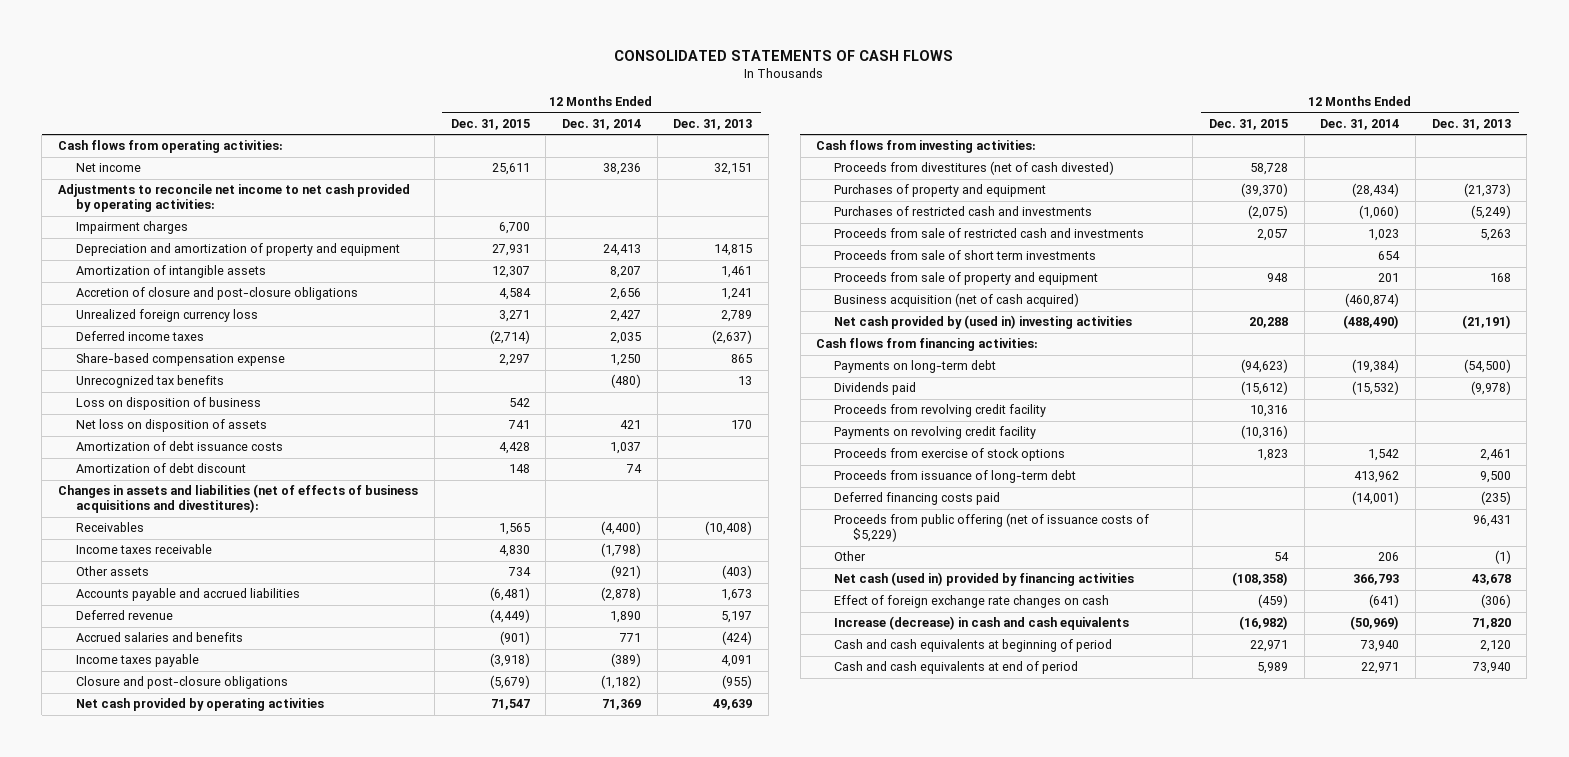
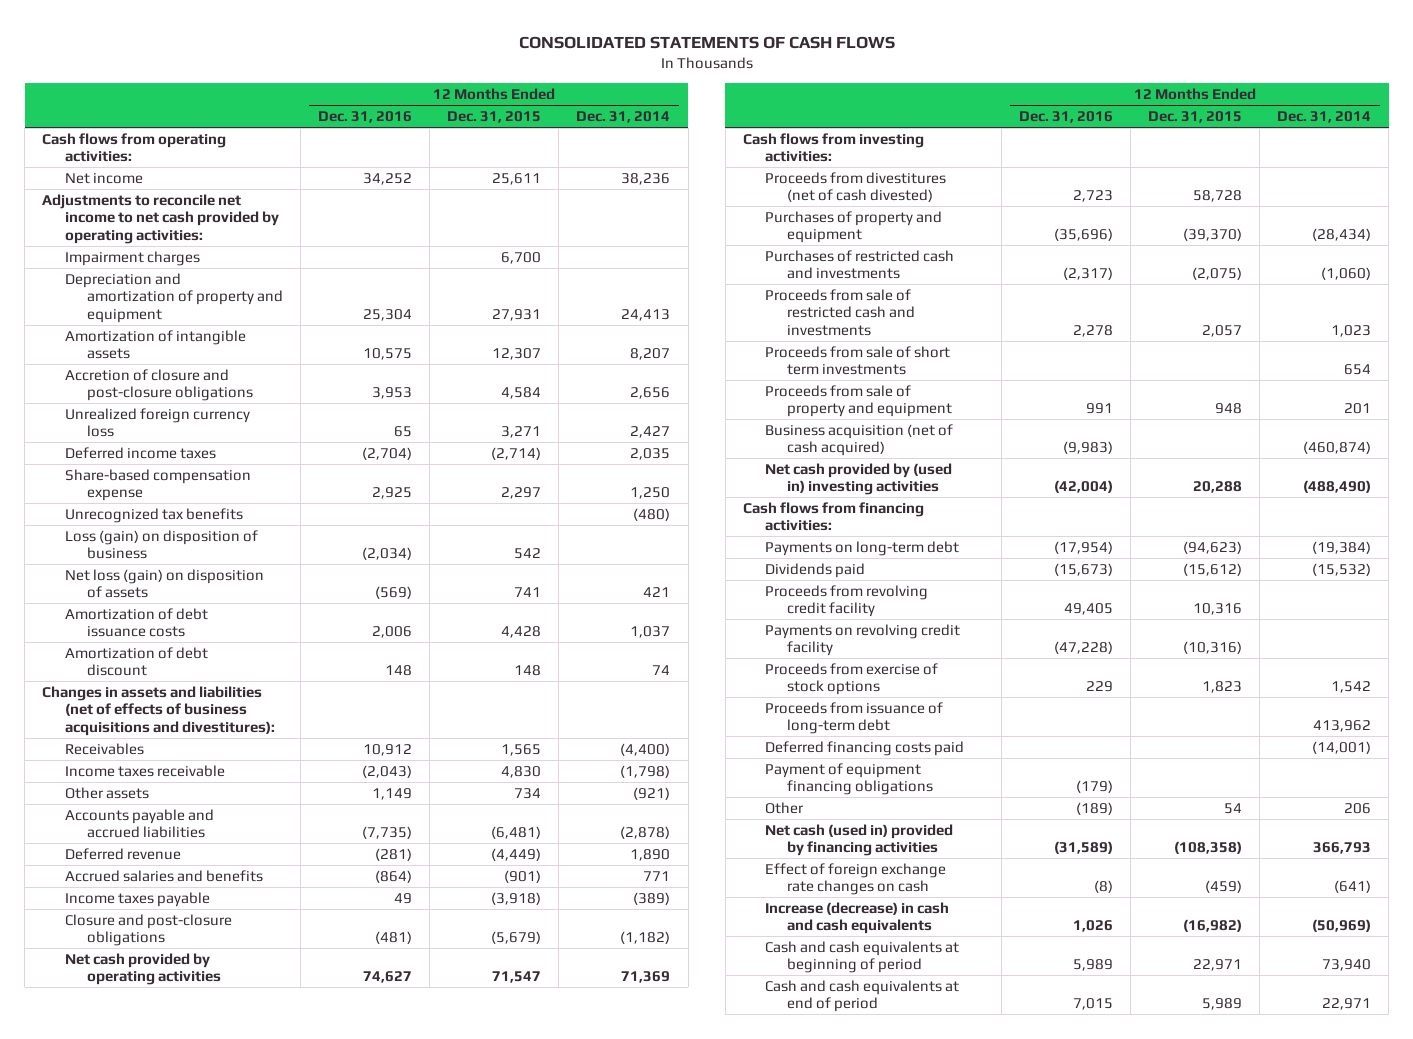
- | 12 Months Ended Dec. 31, 2015 | 12 Months Ended Dec. 31, 2014 | 12 Months Ended Dec. 31, 2013
+ | 12 Months Ended Dec. 31, 2016 | 12 Months Ended Dec. 31, 2015 | 12 Months Ended Dec. 31, 2014
- Loss on disposition of business | 542 | |
- Net loss on disposition of assets | 741 | 421 | 170
+ Loss (gain) on disposition of business | (2,034) | 542 |
+ Net loss (gain) on disposition of assets | (569) | 741 | 421
- Proceeds from public offering (net of issuance costs of $5,229) | | | 96,431
+ Payment of equipment financing obligations | (179) | |

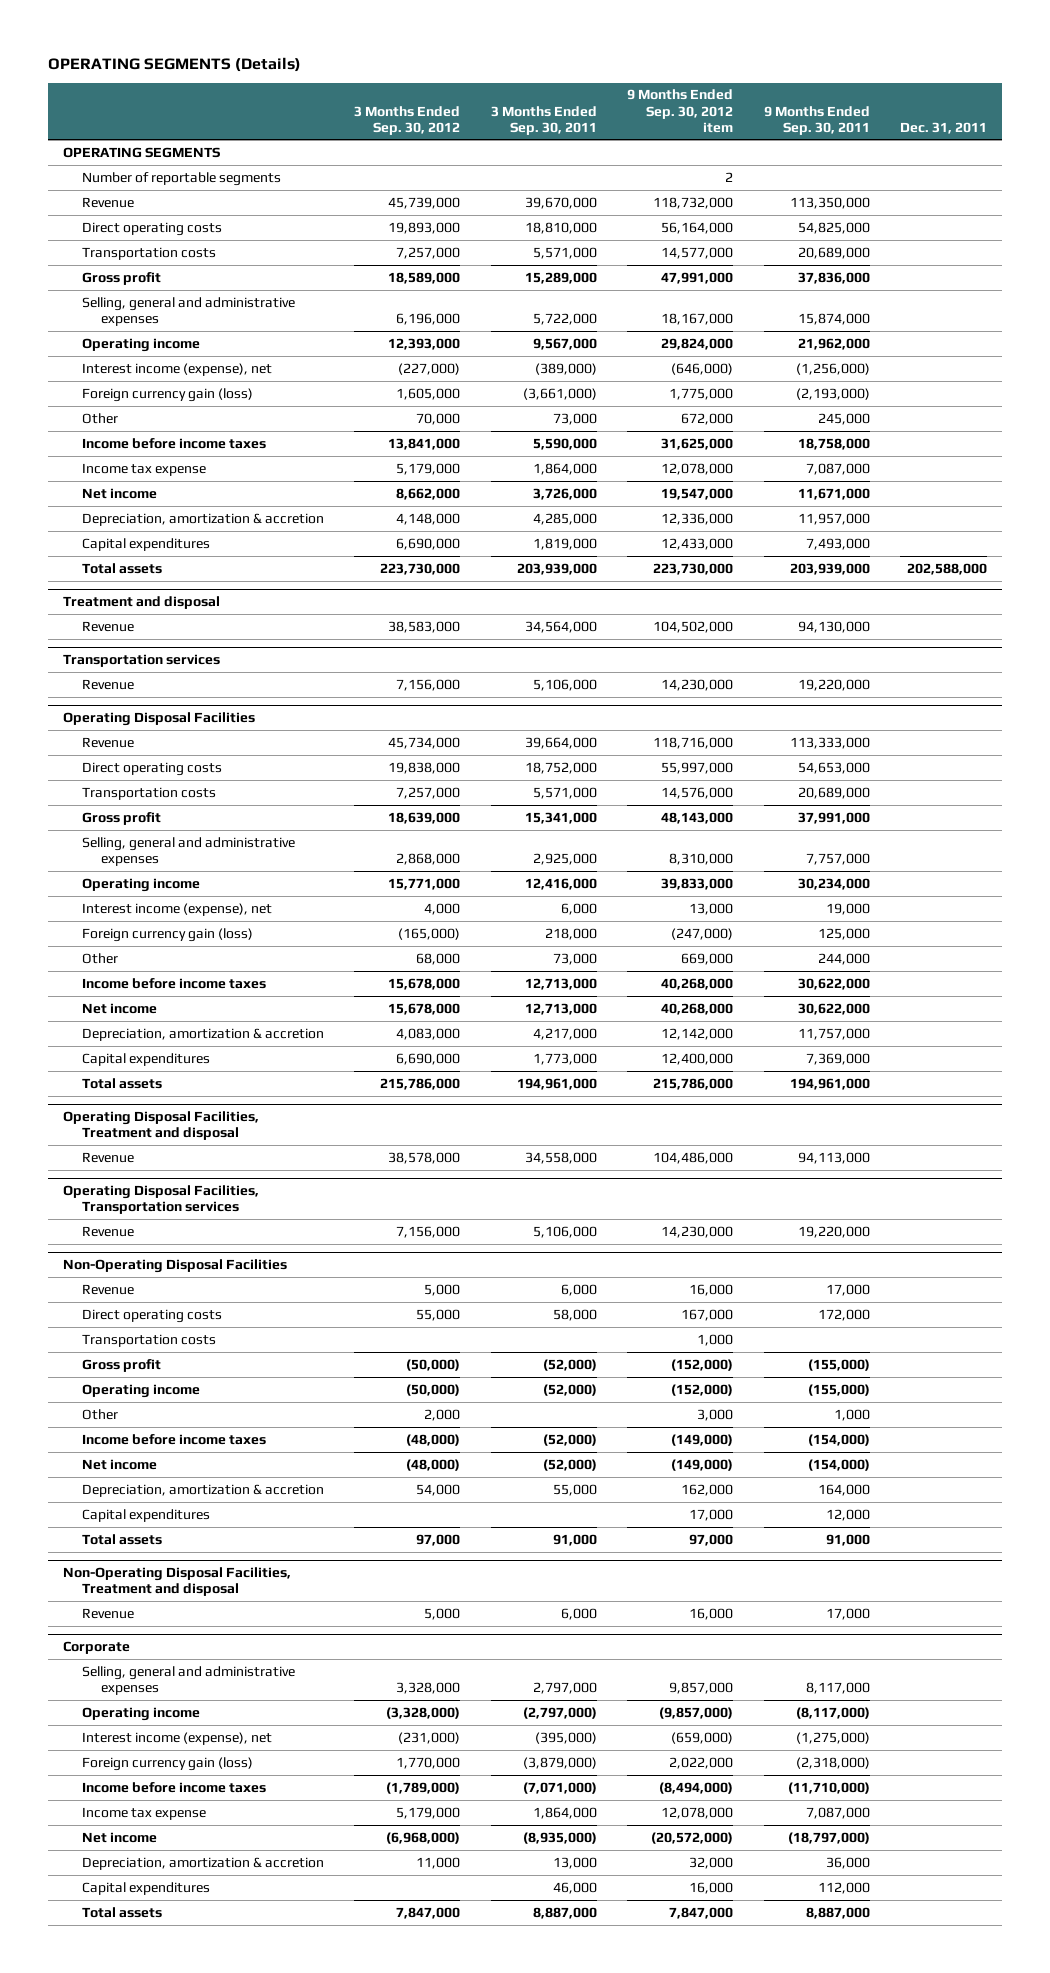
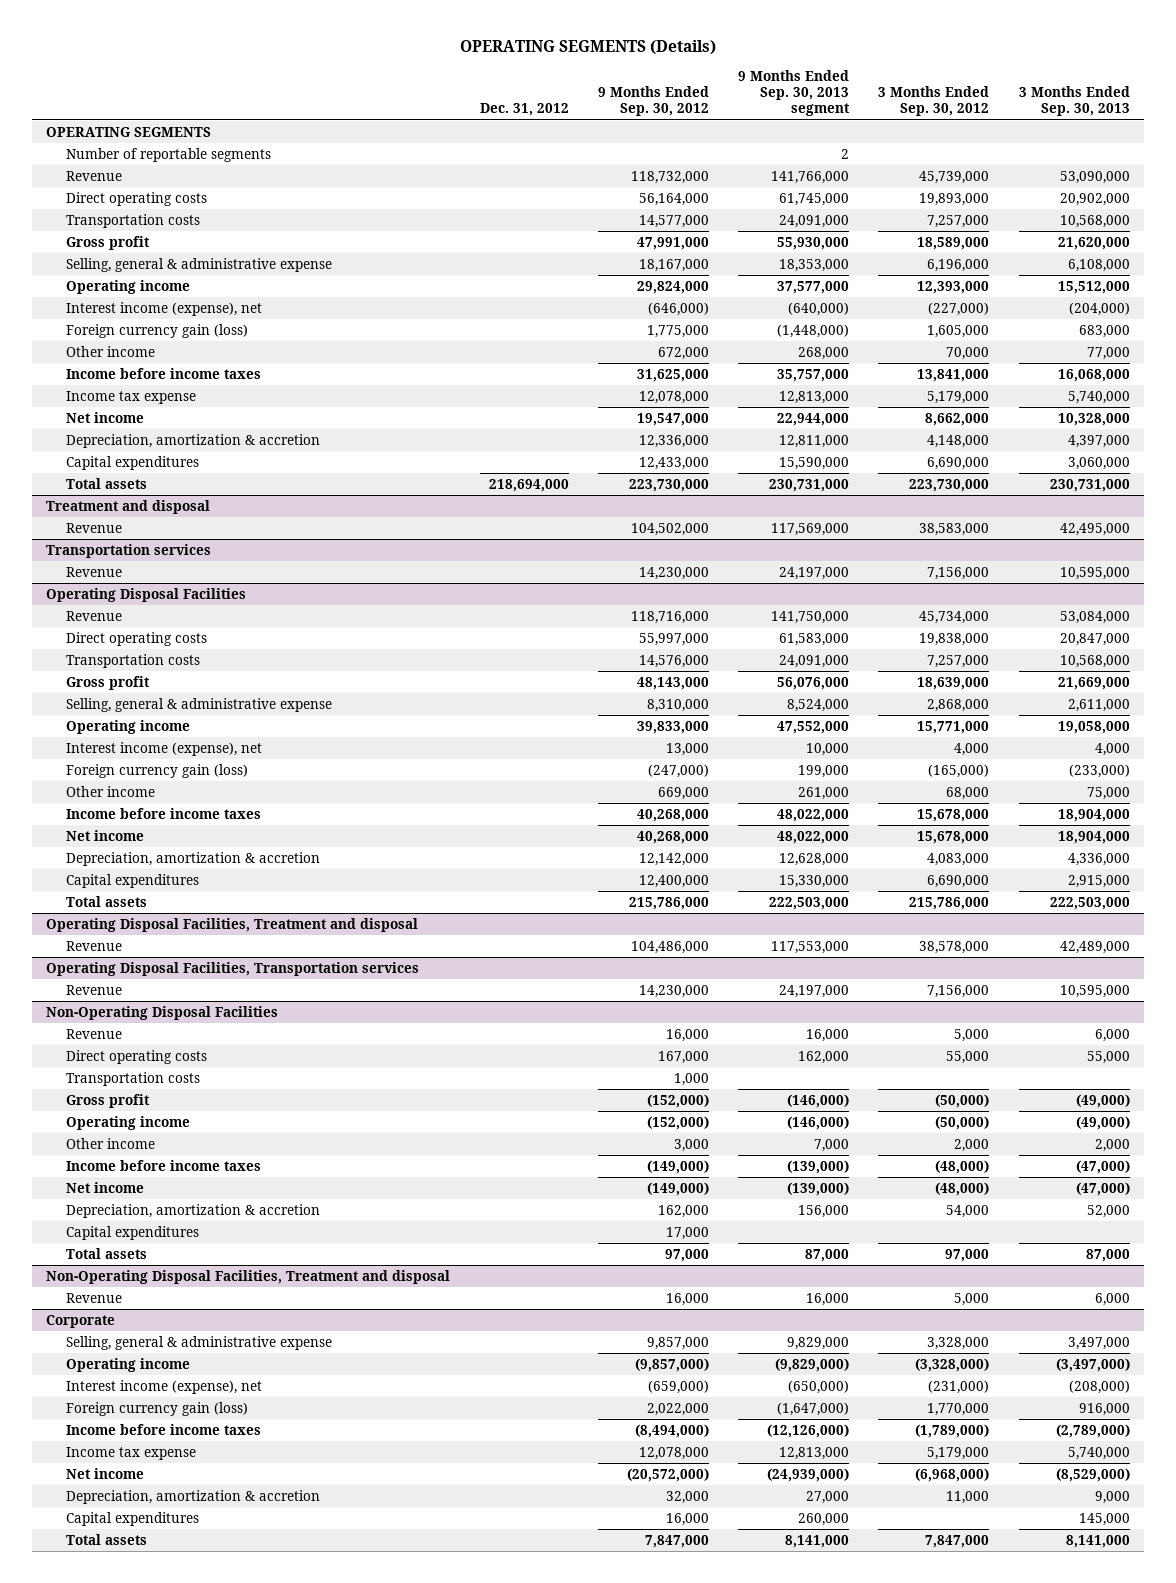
- | 3 Months Ended Sep. 30, 2012 | 3 Months Ended Sep. 30, 2011 | 9 Months Ended Sep. 30, 2012 item | 9 Months Ended Sep. 30, 2011 | Dec. 31, 2011
+ | Dec. 31, 2012 | 9 Months Ended Sep. 30, 2012 | 9 Months Ended Sep. 30, 2013 segment | 3 Months Ended Sep. 30, 2012 | 3 Months Ended Sep. 30, 2013
- Selling, general and administrative expenses | 6,196,000 | 5,722,000 | 18,167,000 | 15,874,000 |
+ Selling, general & administrative expense | | 18,167,000 | 18,353,000 | 6,196,000 | 6,108,000
- Other | 70,000 | 73,000 | 672,000 | 245,000 |
+ Other income | | 672,000 | 268,000 | 70,000 | 77,000
@ Operating Disposal Facilities
- Selling, general and administrative expenses | 2,868,000 | 2,925,000 | 8,310,000 | 7,757,000 |
+ Selling, general & administrative expense | | 8,310,000 | 8,524,000 | 2,868,000 | 2,611,000
- Other | 68,000 | 73,000 | 669,000 | 244,000 |
+ Other income | | 669,000 | 261,000 | 68,000 | 75,000
@ Non-Operating Disposal Facilities
- Other | 2,000 | | 3,000 | 1,000 |
+ Other income | | 3,000 | 7,000 | 2,000 | 2,000
@ Corporate
- Selling, general and administrative expenses | 3,328,000 | 2,797,000 | 9,857,000 | 8,117,000 |
+ Selling, general & administrative expense | | 9,857,000 | 9,829,000 | 3,328,000 | 3,497,000

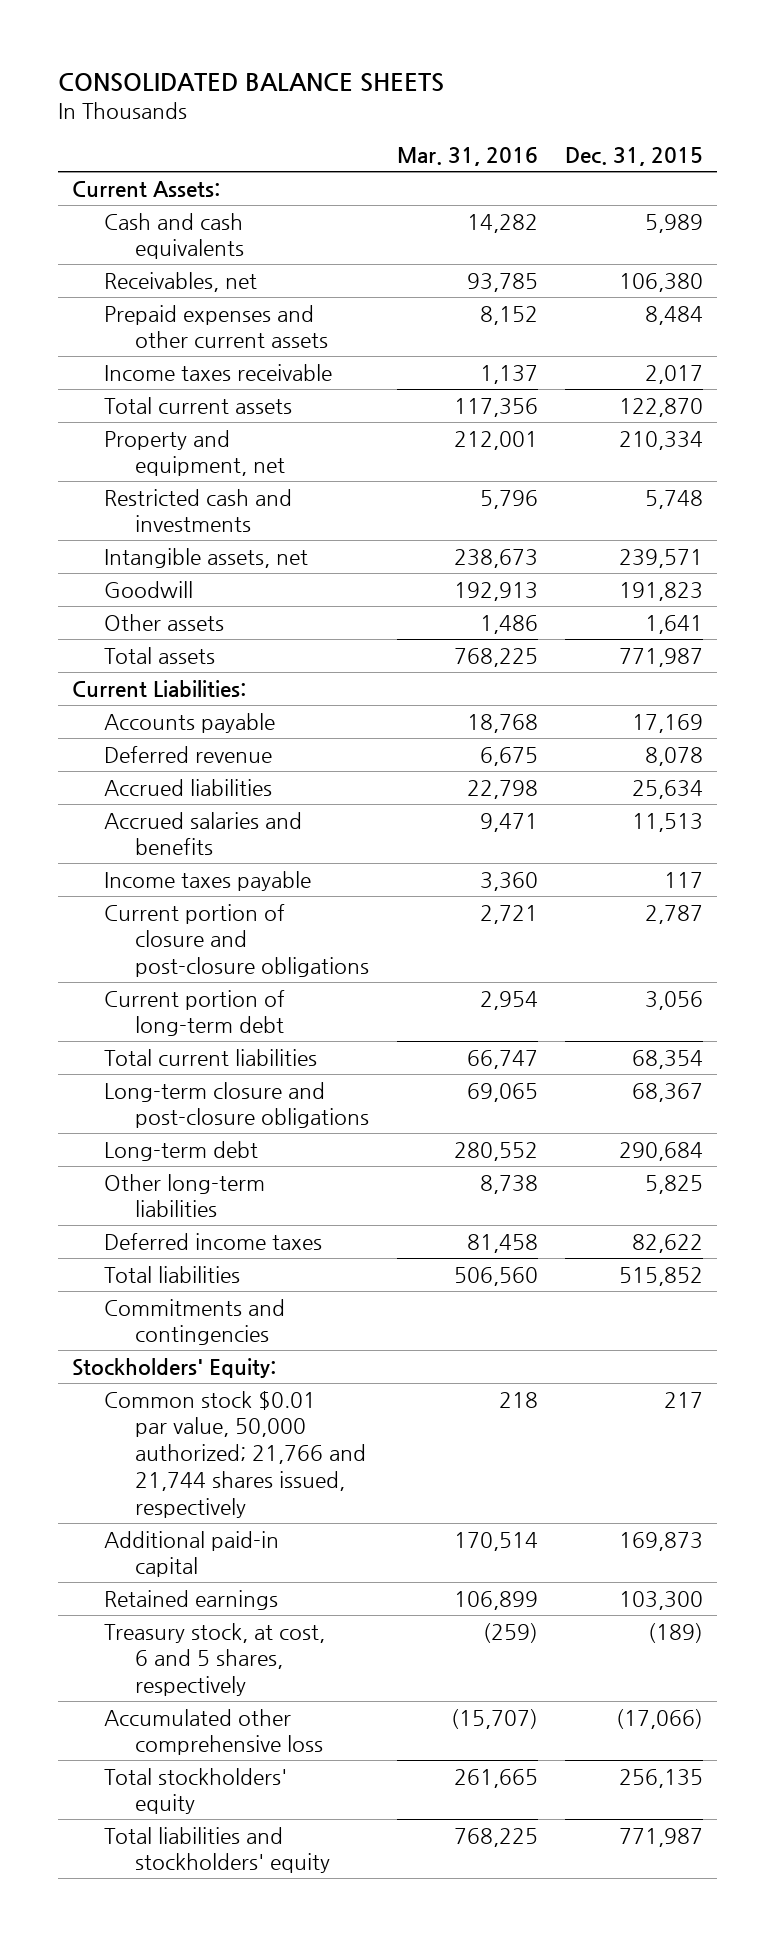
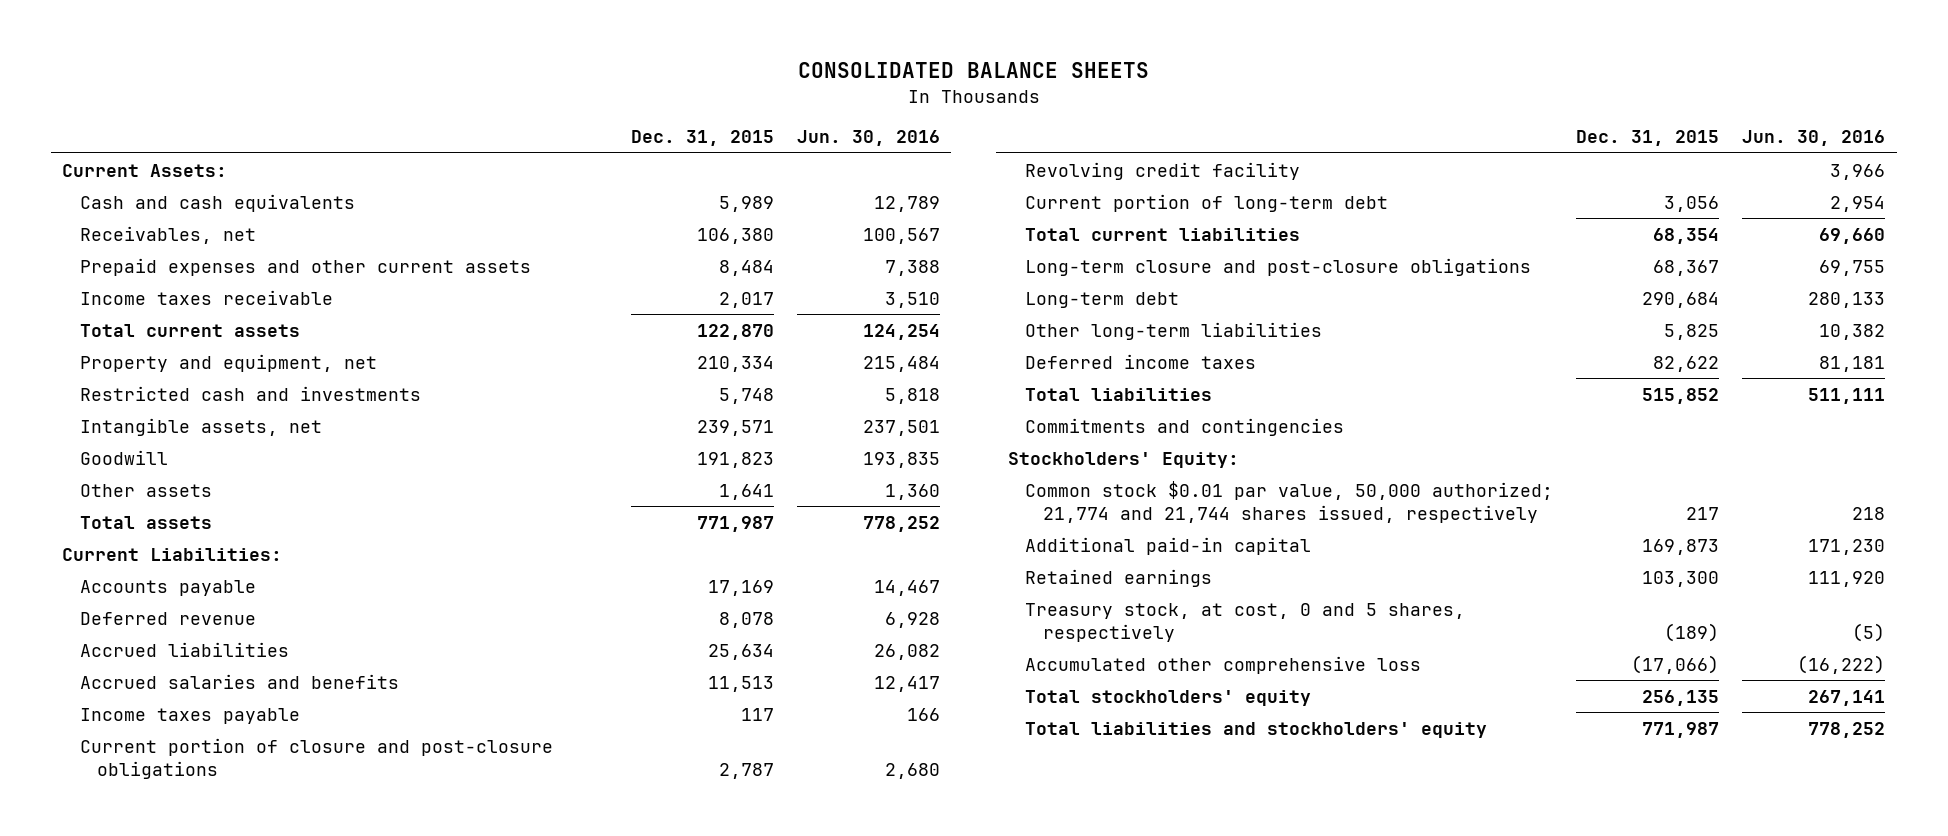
- | Mar. 31, 2016 | Dec. 31, 2015
+ | Dec. 31, 2015 | Jun. 30, 2016
+ Revolving credit facility | | 3,966
- Common stock $0.01 par value, 50,000 authorized; 21,766 and 21,744 shares issued, respectively | 218 | 217
+ Common stock $0.01 par value, 50,000 authorized; 21,774 and 21,744 shares issued, respectively | 217 | 218
- Treasury stock, at cost, 6 and 5 shares, respectively | (259) | (189)
+ Treasury stock, at cost, 0 and 5 shares, respectively | (189) | (5)

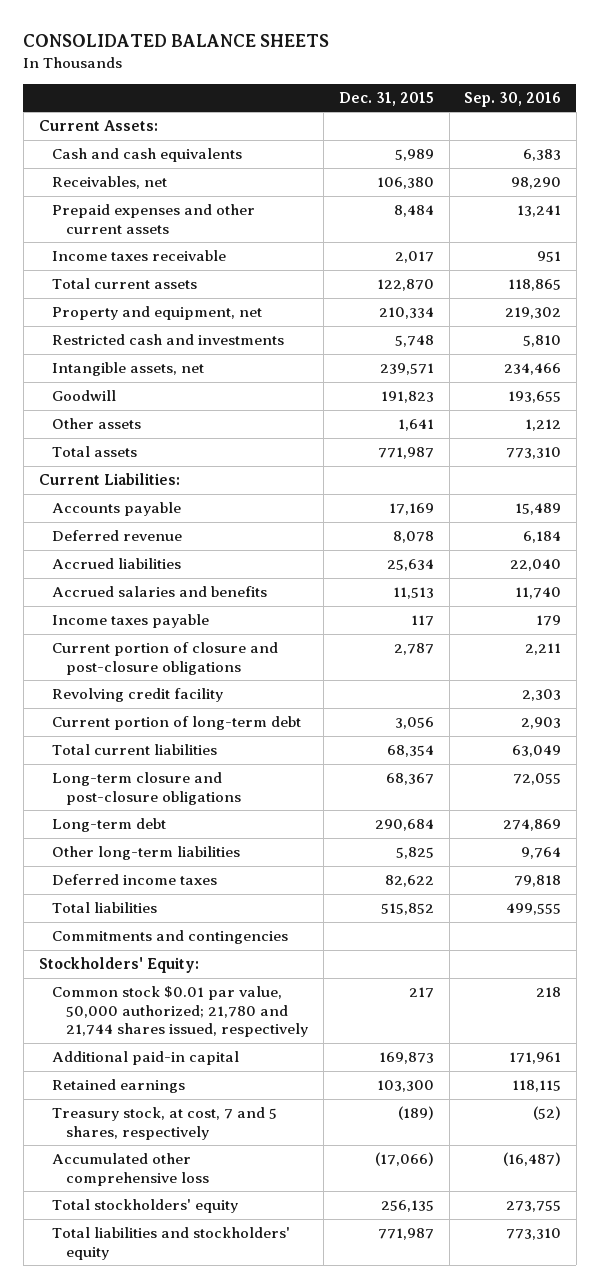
- | Dec. 31, 2015 | Jun. 30, 2016
+ | Dec. 31, 2015 | Sep. 30, 2016
- Common stock $0.01 par value, 50,000 authorized; 21,774 and 21,744 shares issued, respectively | 217 | 218
+ Common stock $0.01 par value, 50,000 authorized; 21,780 and 21,744 shares issued, respectively | 217 | 218
- Treasury stock, at cost, 0 and 5 shares, respectively | (189) | (5)
+ Treasury stock, at cost, 7 and 5 shares, respectively | (189) | (52)

